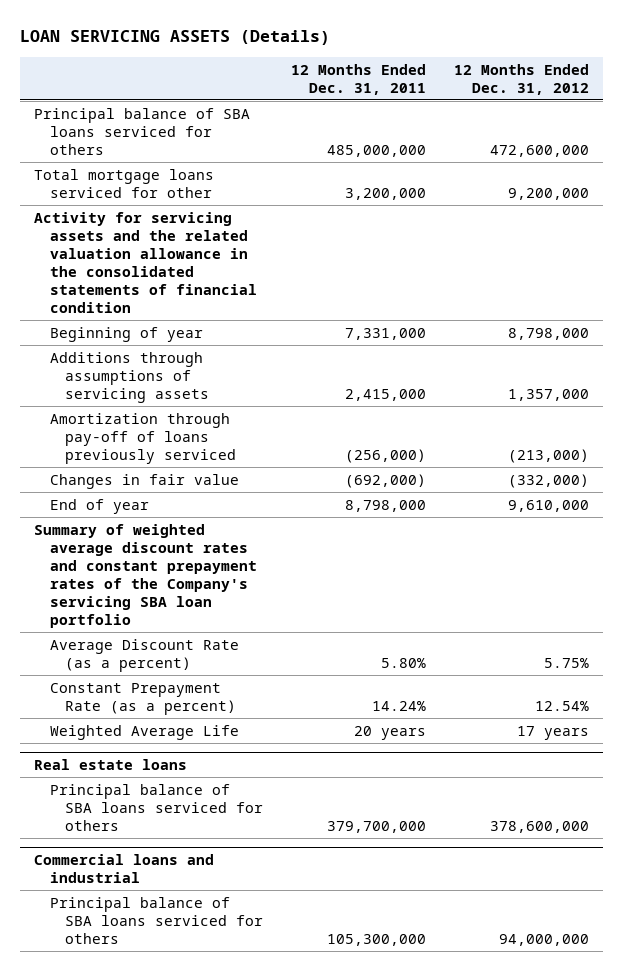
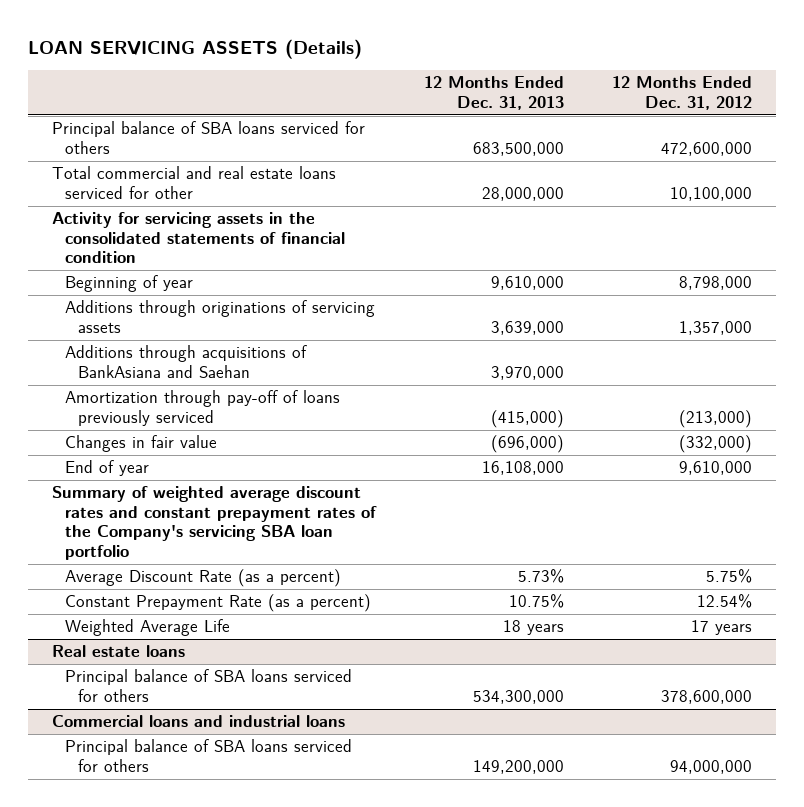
- | 12 Months Ended Dec. 31, 2011 | 12 Months Ended Dec. 31, 2012
+ | 12 Months Ended Dec. 31, 2013 | 12 Months Ended Dec. 31, 2012
- Total mortgage loans serviced for other | 3,200,000 | 9,200,000
- Activity for servicing assets and the related valuation allowance in the consolidated statements of financial condition
+ Total commercial and real estate loans serviced for other | 28,000,000 | 10,100,000
+ Activity for servicing assets in the consolidated statements of financial condition
- Additions through assumptions of servicing assets | 2,415,000 | 1,357,000
+ Additions through originations of servicing assets | 3,639,000 | 1,357,000
+ Additions through acquisitions of BankAsiana and Saehan | 3,970,000 |
- Commercial loans and industrial
+ Commercial loans and industrial loans

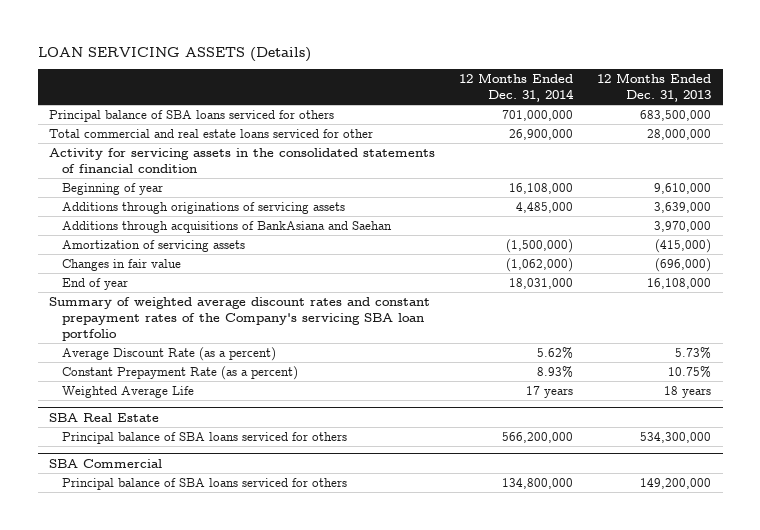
- | 12 Months Ended Dec. 31, 2013 | 12 Months Ended Dec. 31, 2012
+ | 12 Months Ended Dec. 31, 2014 | 12 Months Ended Dec. 31, 2013
- Amortization through pay-off of loans previously serviced | (415,000) | (213,000)
+ Amortization of servicing assets | (1,500,000) | (415,000)
- Real estate loans
+ SBA Real Estate
- Commercial loans and industrial loans
+ SBA Commercial

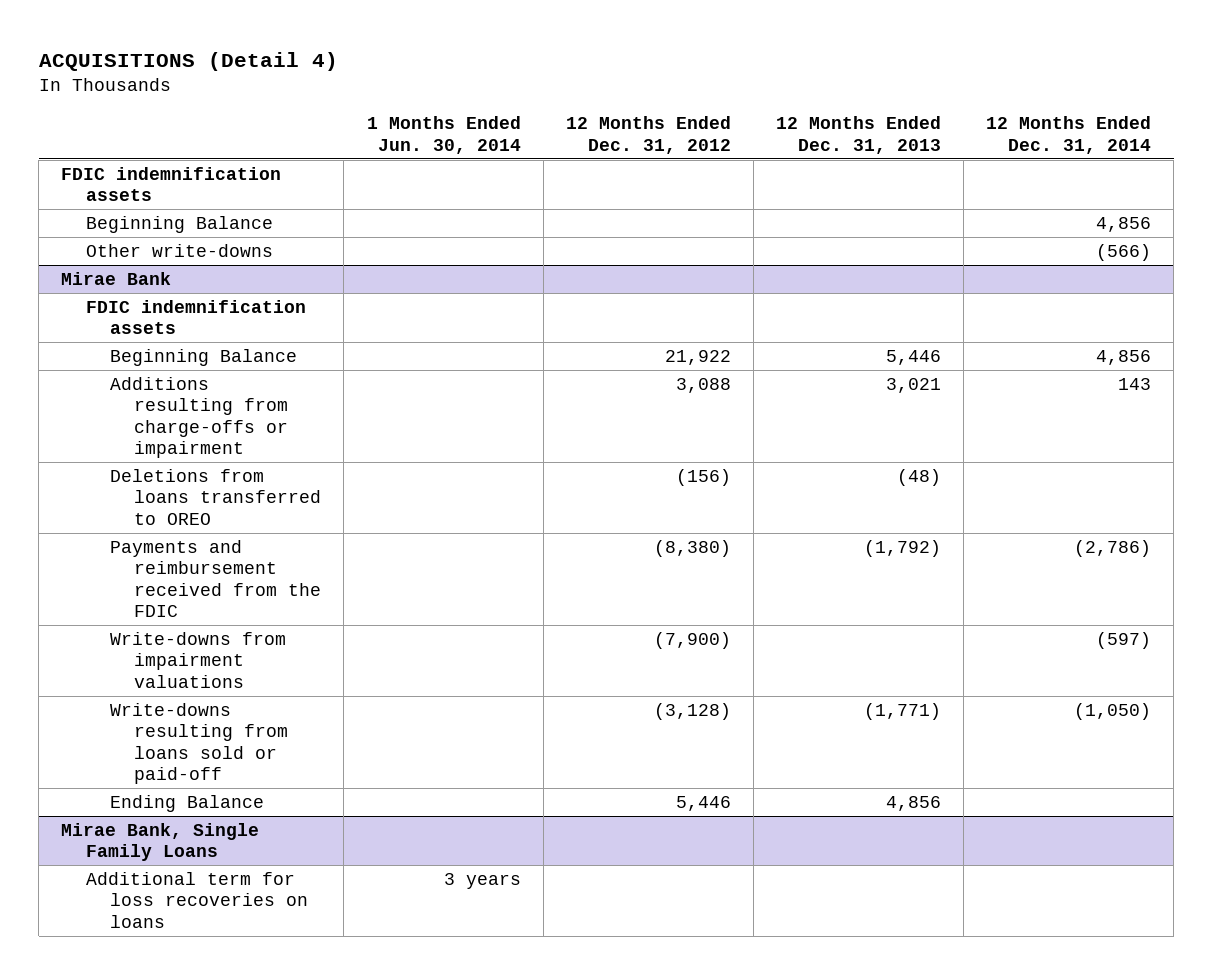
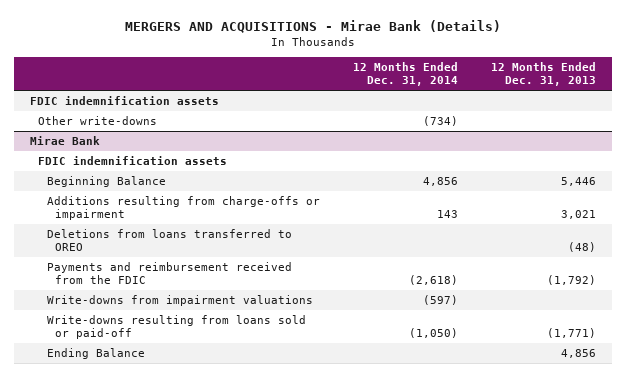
- ACQUISITIONS (Detail 4)
+ MERGERS AND ACQUISITIONS - Mirae Bank (Details)
- | 1 Months Ended Jun. 30, 2014 | 12 Months Ended Dec. 31, 2012 | 12 Months Ended Dec. 31, 2013 | 12 Months Ended Dec. 31, 2014
+ | 12 Months Ended Dec. 31, 2014 | 12 Months Ended Dec. 31, 2013
- Beginning Balance | | | | 4,856
- Other write-downs | | | | (566)
+ Other write-downs | (734) |
@ Mirae Bank
- Payments and reimbursement received from the FDIC | | (8,380) | (1,792) | (2,786)
+ Payments and reimbursement received from the FDIC | (2,618) | (1,792)
- Mirae Bank, Single Family Loans
- Additional term for loss recoveries on loans | 3 years | | |

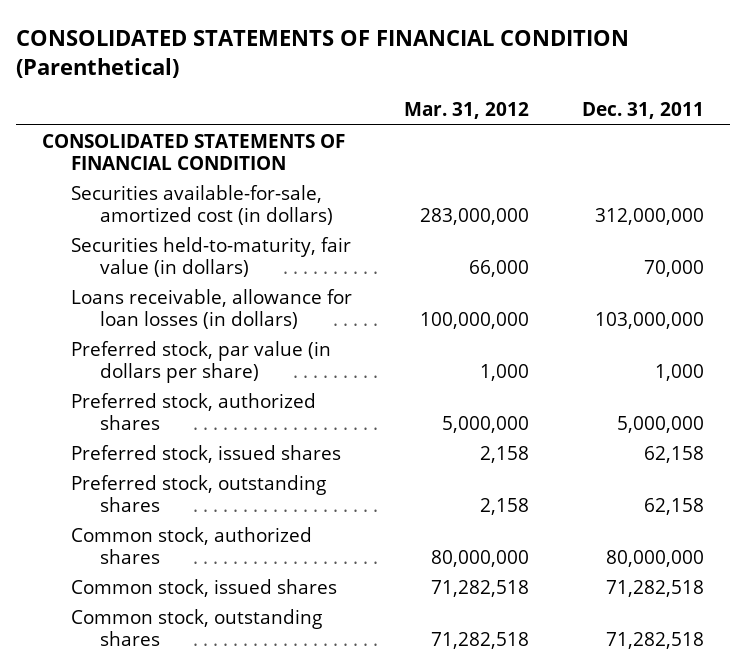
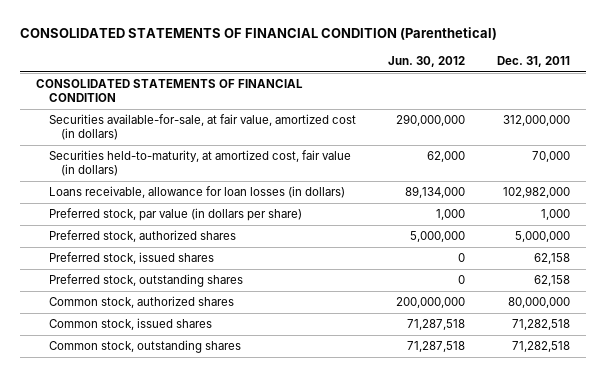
- | Mar. 31, 2012 | Dec. 31, 2011
+ | Jun. 30, 2012 | Dec. 31, 2011
- Securities available-for-sale, amortized cost (in dollars) | 283,000,000 | 312,000,000
- Securities held-to-maturity, fair value (in dollars) | 66,000 | 70,000
- Loans receivable, allowance for loan losses (in dollars) | 100,000,000 | 103,000,000
+ Securities available-for-sale, at fair value, amortized cost (in dollars) | 290,000,000 | 312,000,000
+ Securities held-to-maturity, at amortized cost, fair value (in dollars) | 62,000 | 70,000
+ Loans receivable, allowance for loan losses (in dollars) | 89,134,000 | 102,982,000

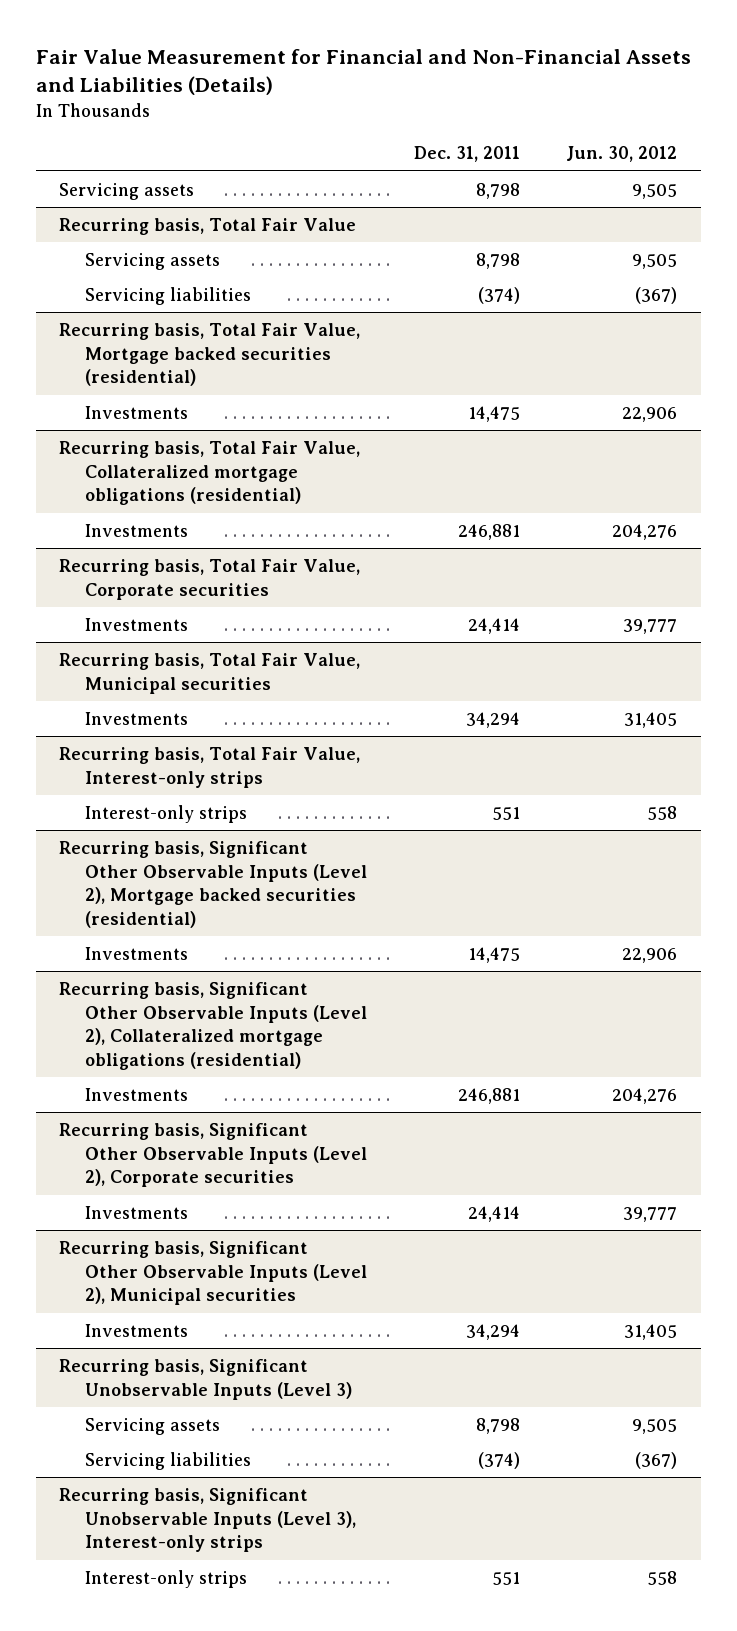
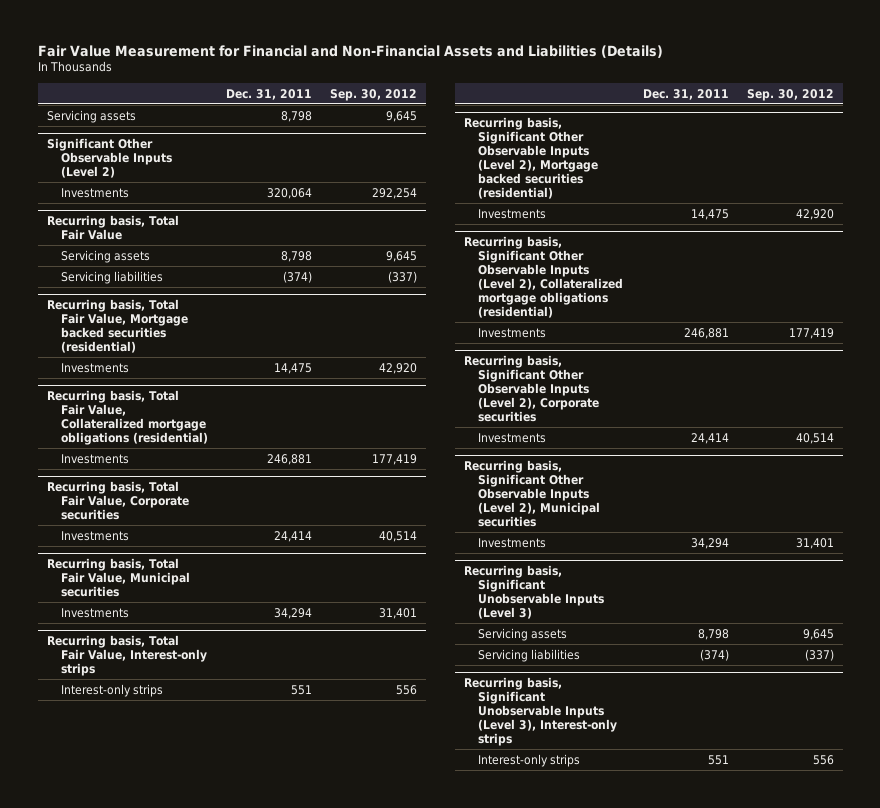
- | Dec. 31, 2011 | Jun. 30, 2012
+ | Dec. 31, 2011 | Sep. 30, 2012
+ Significant Other Observable Inputs (Level 2)
+ Investments | 320,064 | 292,254

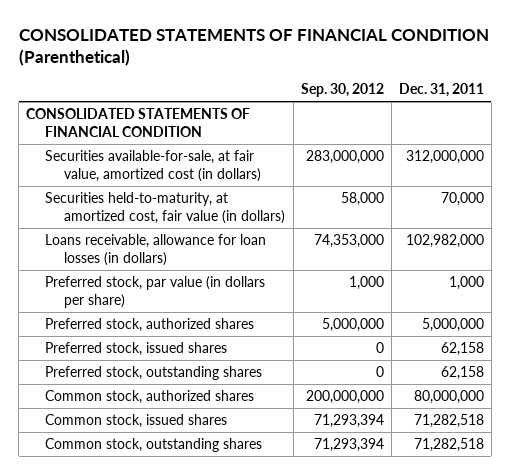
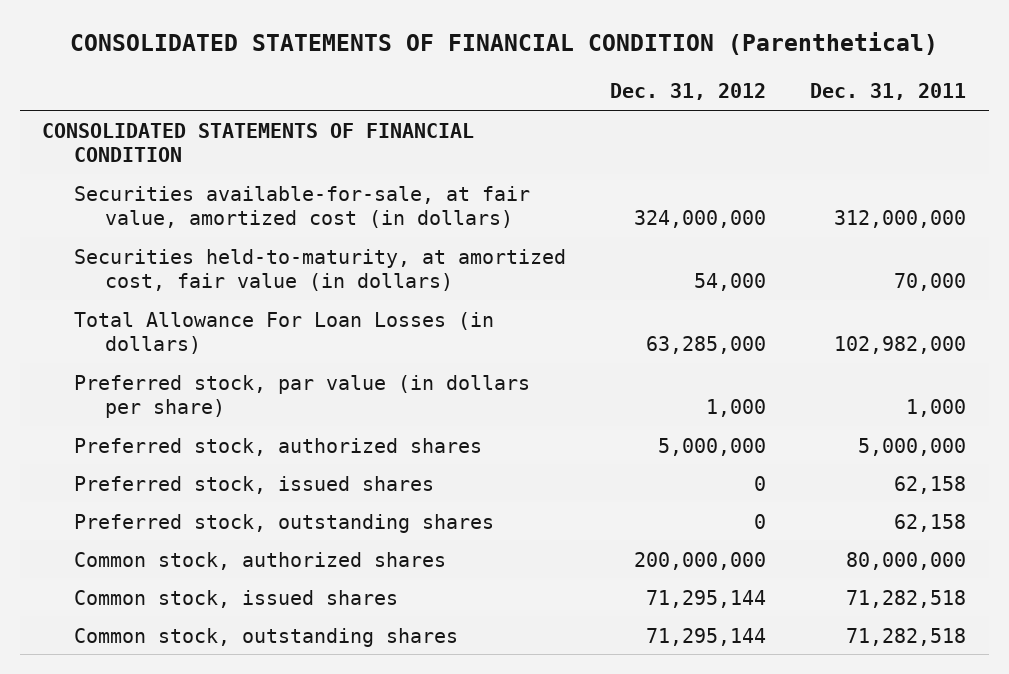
- | Sep. 30, 2012 | Dec. 31, 2011
+ | Dec. 31, 2012 | Dec. 31, 2011
- Loans receivable, allowance for loan losses (in dollars) | 74,353,000 | 102,982,000
+ Total Allowance For Loan Losses (in dollars) | 63,285,000 | 102,982,000

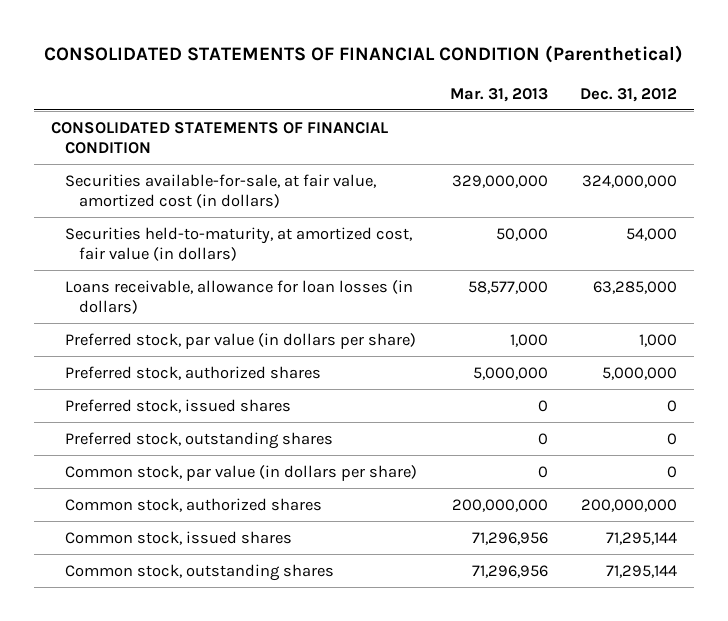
- | Dec. 31, 2012 | Dec. 31, 2011
+ | Mar. 31, 2013 | Dec. 31, 2012
- Total Allowance For Loan Losses (in dollars) | 63,285,000 | 102,982,000
+ Loans receivable, allowance for loan losses (in dollars) | 58,577,000 | 63,285,000
+ Common stock, par value (in dollars per share) | 0 | 0

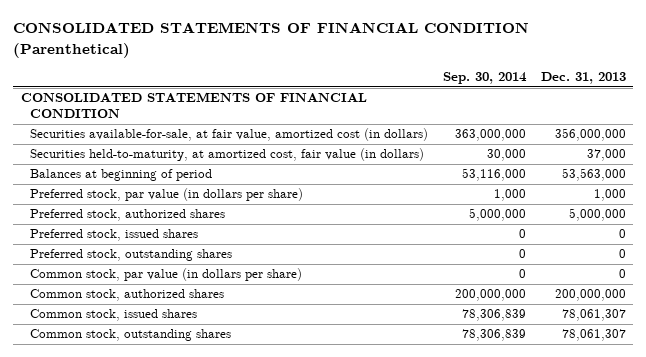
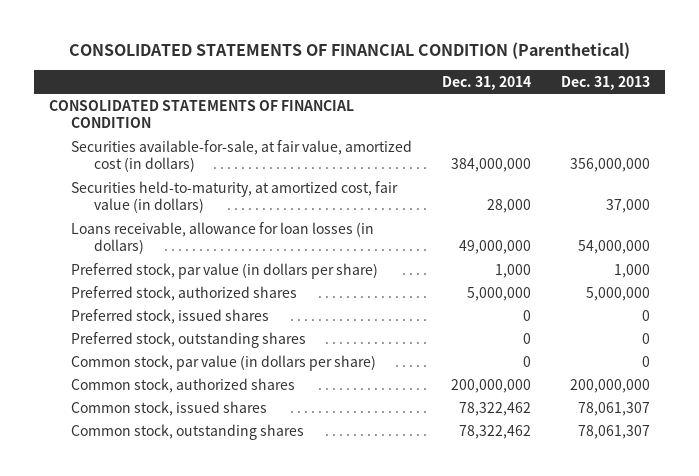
- | Sep. 30, 2014 | Dec. 31, 2013
+ | Dec. 31, 2014 | Dec. 31, 2013
- Balances at beginning of period | 53,116,000 | 53,563,000
+ Loans receivable, allowance for loan losses (in dollars) | 49,000,000 | 54,000,000

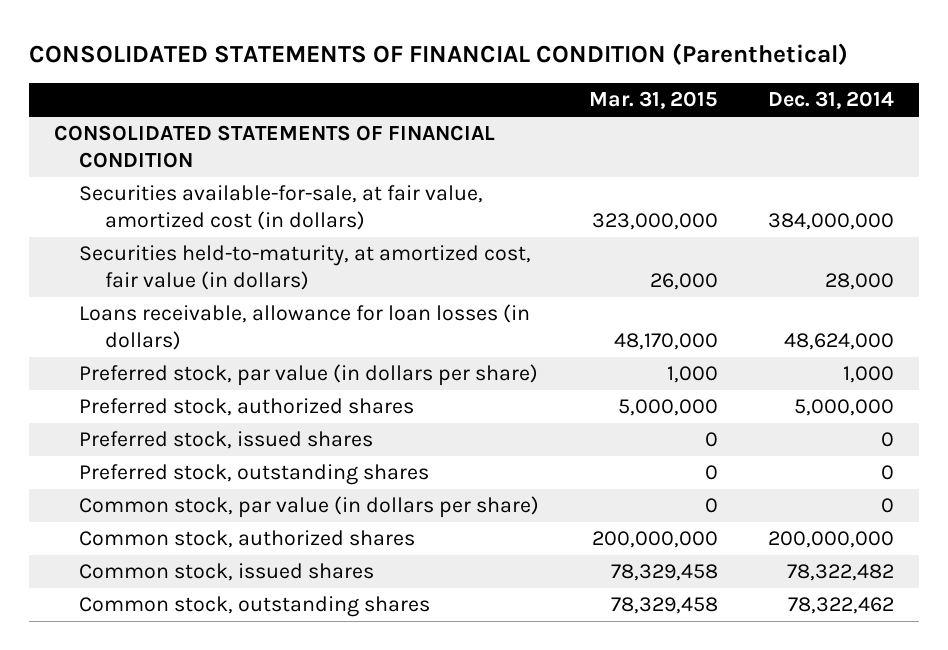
- | Dec. 31, 2014 | Dec. 31, 2013
+ | Mar. 31, 2015 | Dec. 31, 2014
- Loans receivable, allowance for loan losses (in dollars) | 49,000,000 | 54,000,000
+ Loans receivable, allowance for loan losses (in dollars) | 48,170,000 | 48,624,000
- Common stock, issued shares | 78,322,462 | 78,061,307
+ Common stock, issued shares | 78,329,458 | 78,322,482

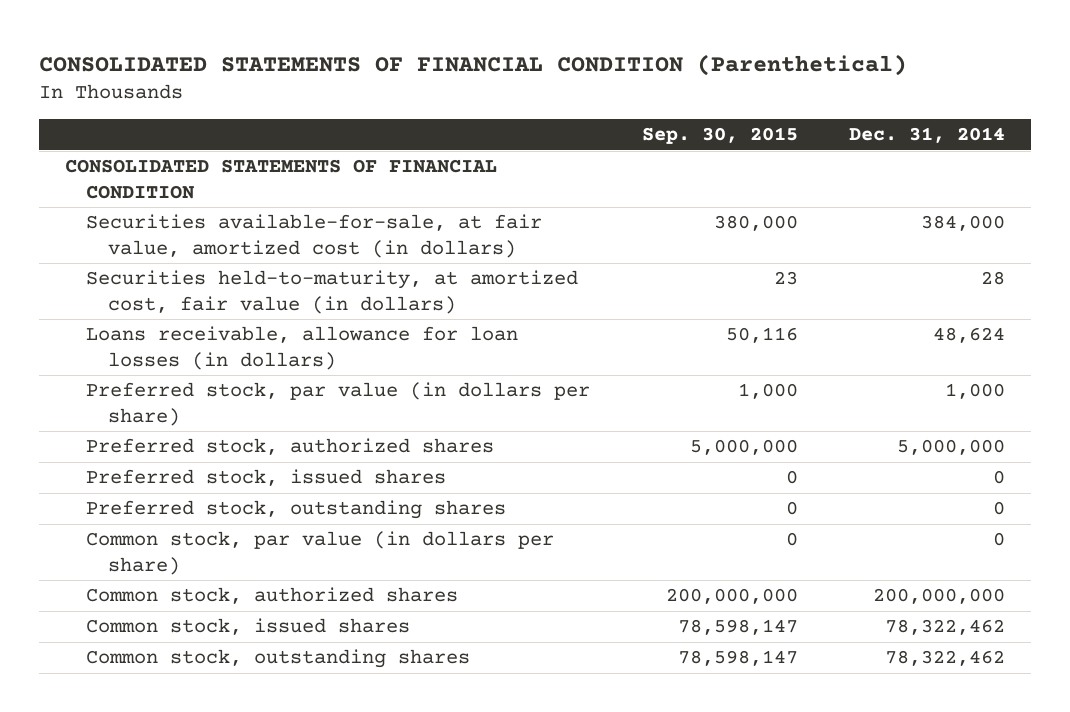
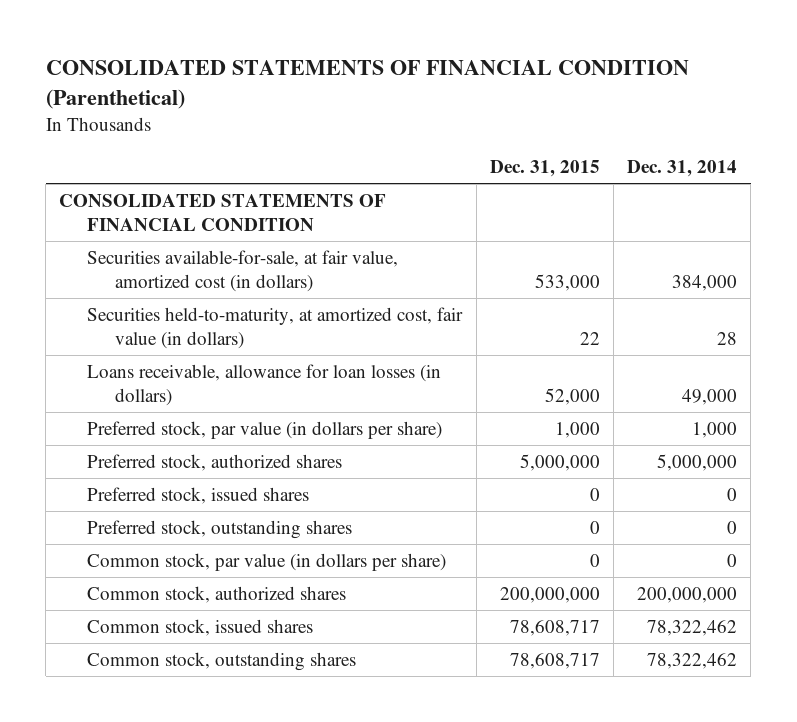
- | Sep. 30, 2015 | Dec. 31, 2014
+ | Dec. 31, 2015 | Dec. 31, 2014
- Loans receivable, allowance for loan losses (in dollars) | 50,116 | 48,624
+ Loans receivable, allowance for loan losses (in dollars) | 52,000 | 49,000

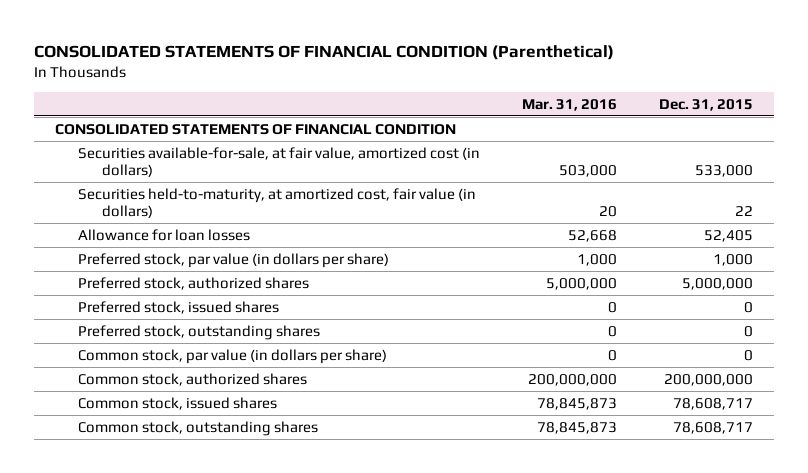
- | Dec. 31, 2015 | Dec. 31, 2014
+ | Mar. 31, 2016 | Dec. 31, 2015
- Loans receivable, allowance for loan losses (in dollars) | 52,000 | 49,000
+ Allowance for loan losses | 52,668 | 52,405

